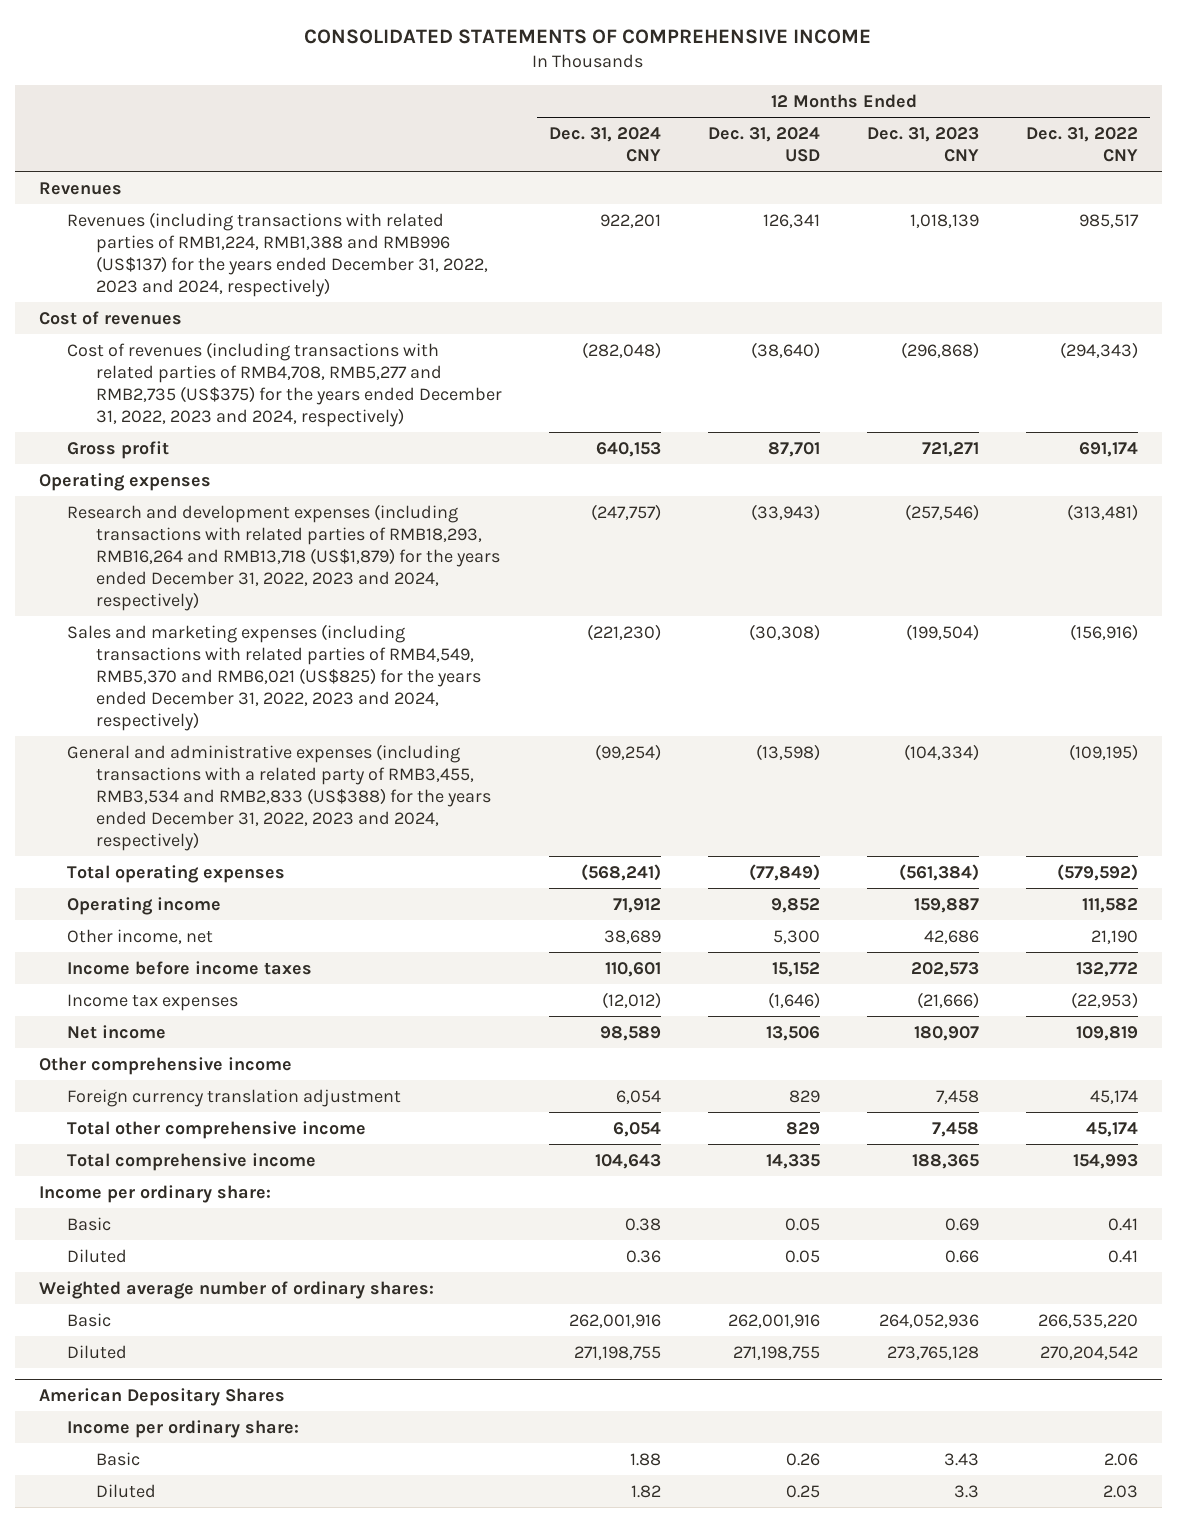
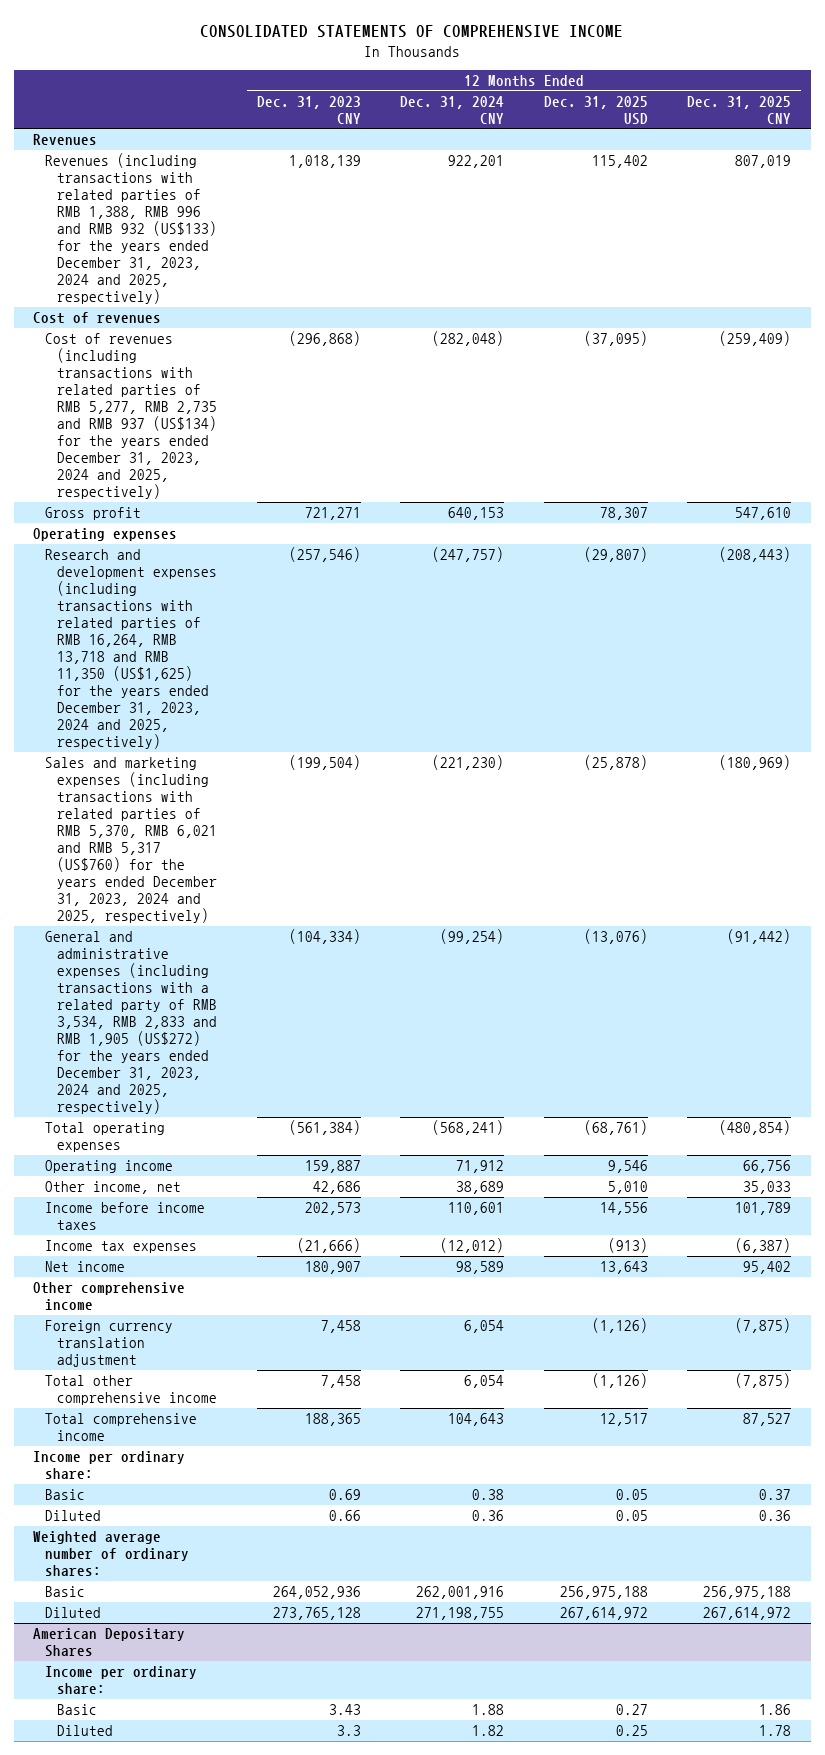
- | 12 Months Ended Dec. 31, 2024 CNY | 12 Months Ended Dec. 31, 2024 USD | 12 Months Ended Dec. 31, 2023 CNY | 12 Months Ended Dec. 31, 2022 CNY
+ | 12 Months Ended Dec. 31, 2023 CNY | 12 Months Ended Dec. 31, 2024 CNY | 12 Months Ended Dec. 31, 2025 USD | 12 Months Ended Dec. 31, 2025 CNY
- Revenues (including transactions with related parties of RMB1,224, RMB1,388 and RMB996 (US$137) for the years ended December 31, 2022, 2023 and 2024, respectively) | 922,201 | 126,341 | 1,018,139 | 985,517
+ Revenues (including transactions with related parties of RMB 1,388, RMB 996 and RMB 932 (US$133) for the years ended December 31, 2023, 2024 and 2025, respectively) | 1,018,139 | 922,201 | 115,402 | 807,019
- Cost of revenues (including transactions with related parties of RMB4,708, RMB5,277 and RMB2,735 (US$375) for the years ended December 31, 2022, 2023 and 2024, respectively) | (282,048) | (38,640) | (296,868) | (294,343)
+ Cost of revenues (including transactions with related parties of RMB 5,277, RMB 2,735 and RMB 937 (US$134) for the years ended December 31, 2023, 2024 and 2025, respectively) | (296,868) | (282,048) | (37,095) | (259,409)
- Research and development expenses (including transactions with related parties of RMB18,293, RMB16,264 and RMB13,718 (US$1,879) for the years ended December 31, 2022, 2023 and 2024, respectively) | (247,757) | (33,943) | (257,546) | (313,481)
- Sales and marketing expenses (including transactions with related parties of RMB4,549, RMB5,370 and RMB6,021 (US$825) for the years ended December 31, 2022, 2023 and 2024, respectively) | (221,230) | (30,308) | (199,504) | (156,916)
- General and administrative expenses (including transactions with a related party of RMB3,455, RMB3,534 and RMB2,833 (US$388) for the years ended December 31, 2022, 2023 and 2024, respectively) | (99,254) | (13,598) | (104,334) | (109,195)
+ Research and development expenses (including transactions with related parties of RMB 16,264, RMB 13,718 and RMB 11,350 (US$1,625) for the years ended December 31, 2023, 2024 and 2025, respectively) | (257,546) | (247,757) | (29,807) | (208,443)
+ Sales and marketing expenses (including transactions with related parties of RMB 5,370, RMB 6,021 and RMB 5,317 (US$760) for the years ended December 31, 2023, 2024 and 2025, respectively) | (199,504) | (221,230) | (25,878) | (180,969)
+ General and administrative expenses (including transactions with a related party of RMB 3,534, RMB 2,833 and RMB 1,905 (US$272) for the years ended December 31, 2023, 2024 and 2025, respectively) | (104,334) | (99,254) | (13,076) | (91,442)

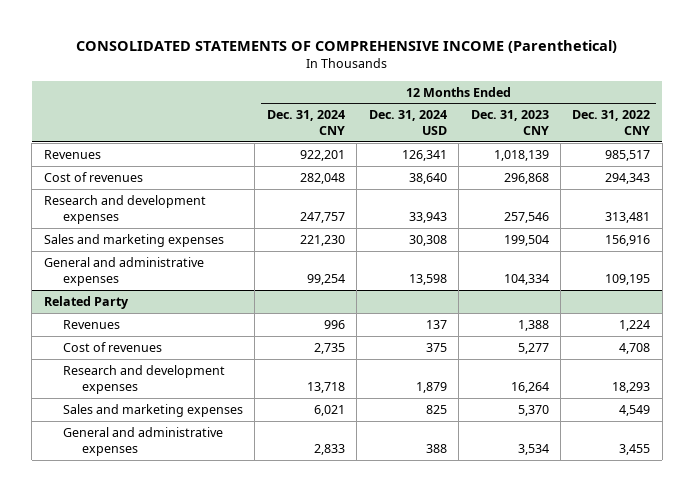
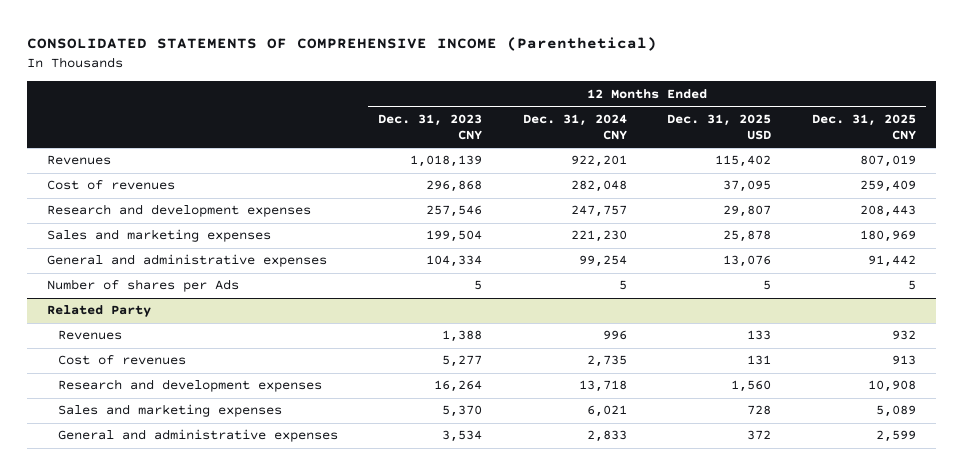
- | 12 Months Ended Dec. 31, 2024 CNY | 12 Months Ended Dec. 31, 2024 USD | 12 Months Ended Dec. 31, 2023 CNY | 12 Months Ended Dec. 31, 2022 CNY
+ | 12 Months Ended Dec. 31, 2023 CNY | 12 Months Ended Dec. 31, 2024 CNY | 12 Months Ended Dec. 31, 2025 USD | 12 Months Ended Dec. 31, 2025 CNY
+ Number of shares per Ads | 5 | 5 | 5 | 5

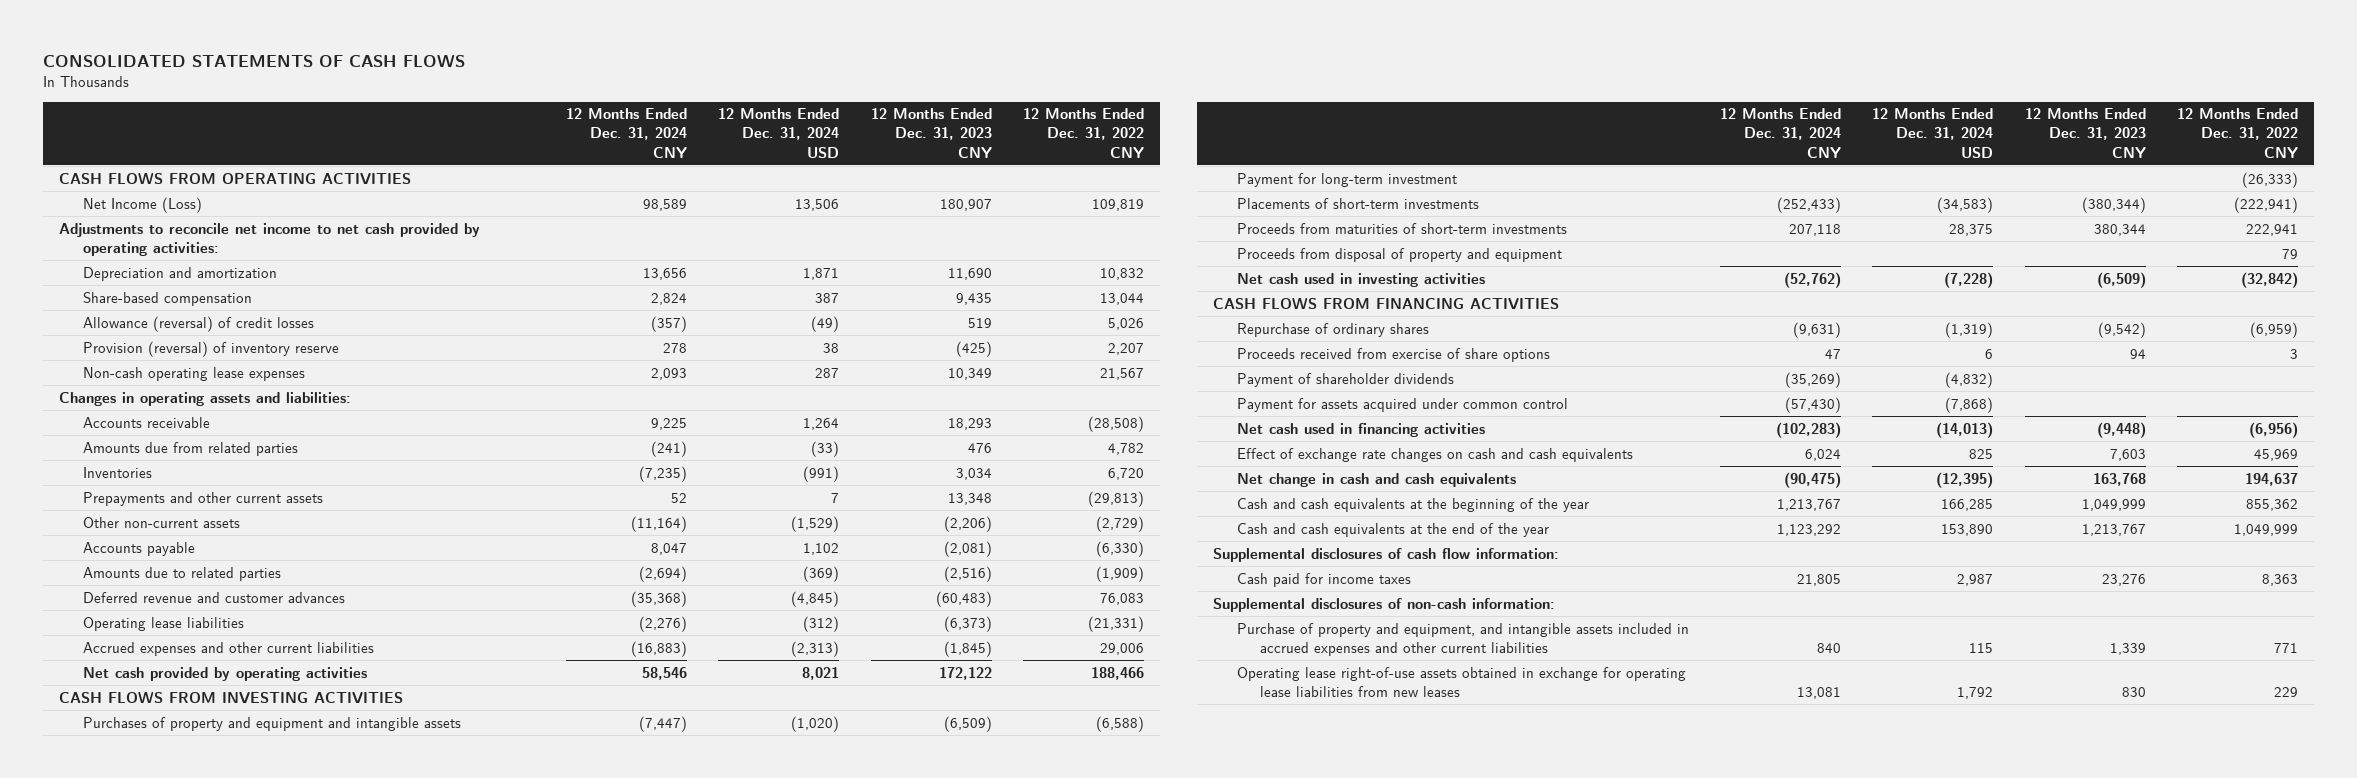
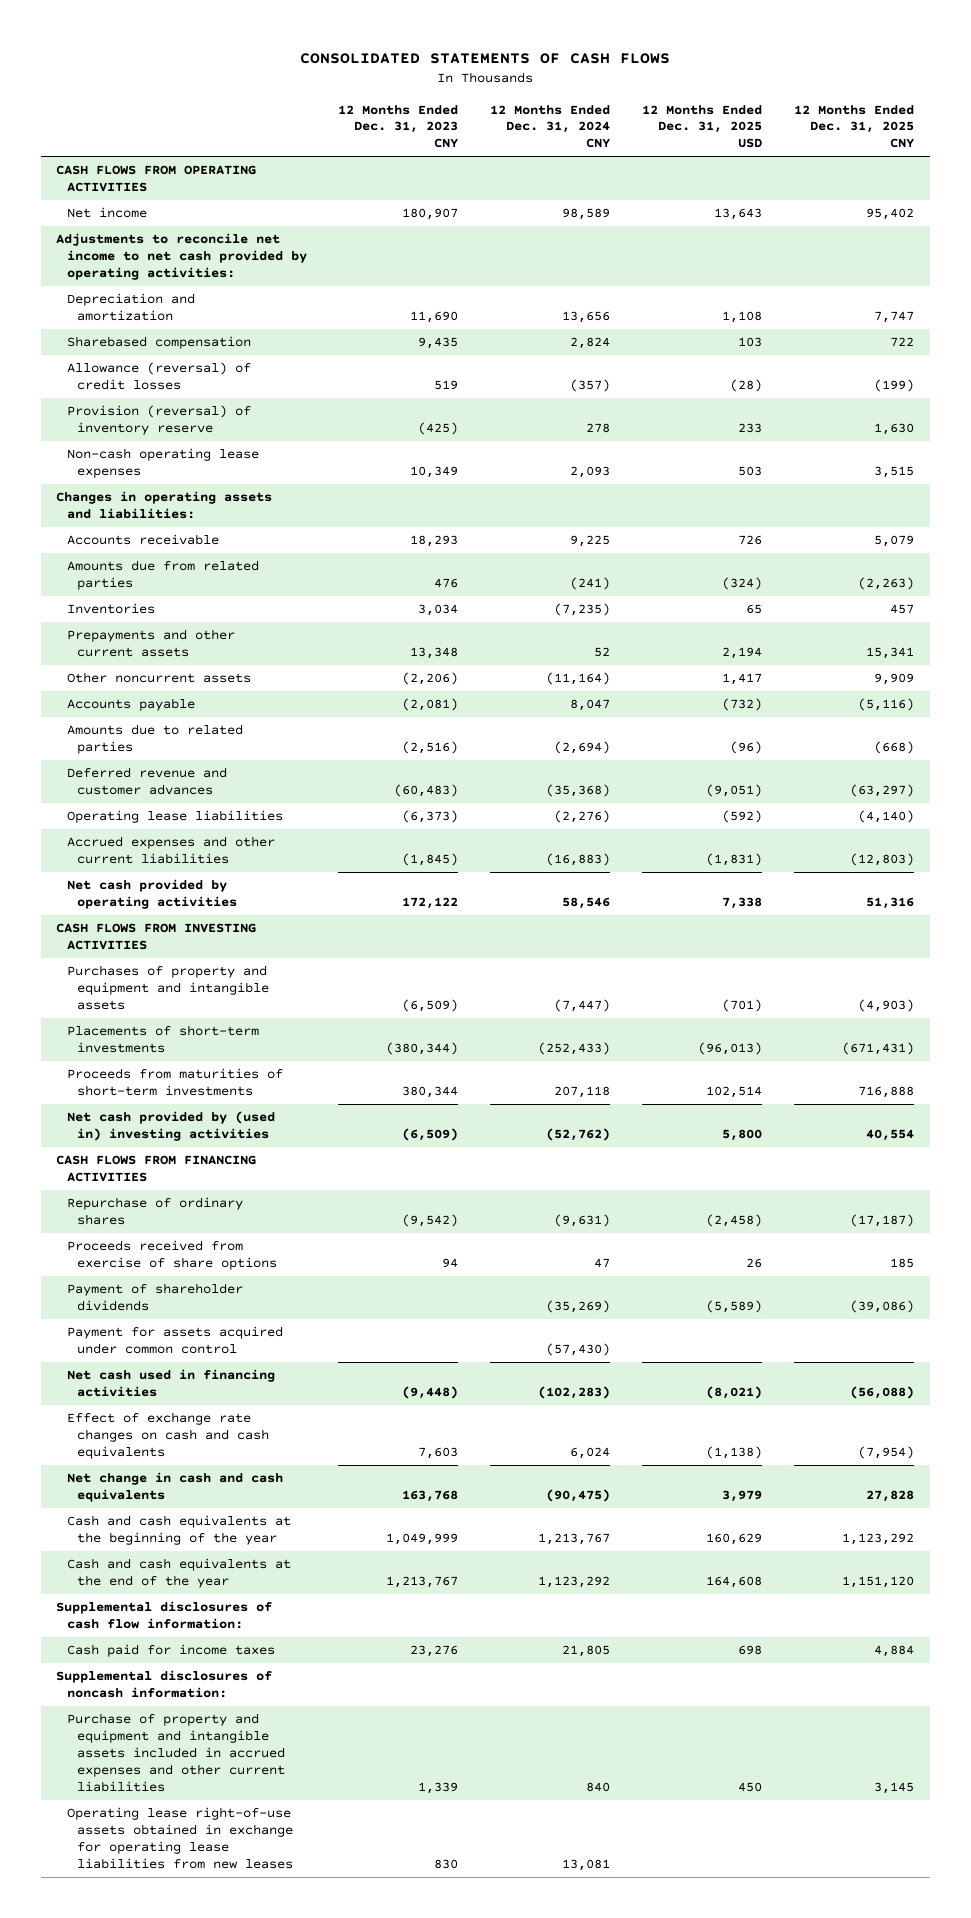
- | 12 Months Ended Dec. 31, 2024 CNY | 12 Months Ended Dec. 31, 2024 USD | 12 Months Ended Dec. 31, 2023 CNY | 12 Months Ended Dec. 31, 2022 CNY
+ | 12 Months Ended Dec. 31, 2023 CNY | 12 Months Ended Dec. 31, 2024 CNY | 12 Months Ended Dec. 31, 2025 USD | 12 Months Ended Dec. 31, 2025 CNY
- Net Income (Loss) | 98,589 | 13,506 | 180,907 | 109,819
+ Net income | 180,907 | 98,589 | 13,643 | 95,402
- Share-based compensation | 2,824 | 387 | 9,435 | 13,044
+ Sharebased compensation | 9,435 | 2,824 | 103 | 722
- Other non-current assets | (11,164) | (1,529) | (2,206) | (2,729)
+ Other noncurrent assets | (2,206) | (11,164) | 1,417 | 9,909
- Payment for long-term investment | | | | (26,333)
- Proceeds from disposal of property and equipment | | | | 79
- Net cash used in investing activities | (52,762) | (7,228) | (6,509) | (32,842)
+ Net cash provided by (used in) investing activities | (6,509) | (52,762) | 5,800 | 40,554
- Supplemental disclosures of non-cash information:
- Purchase of property and equipment, and intangible assets included in accrued expenses and other current liabilities | 840 | 115 | 1,339 | 771
+ Supplemental disclosures of noncash information:
+ Purchase of property and equipment and intangible assets included in accrued expenses and other current liabilities | 1,339 | 840 | 450 | 3,145

